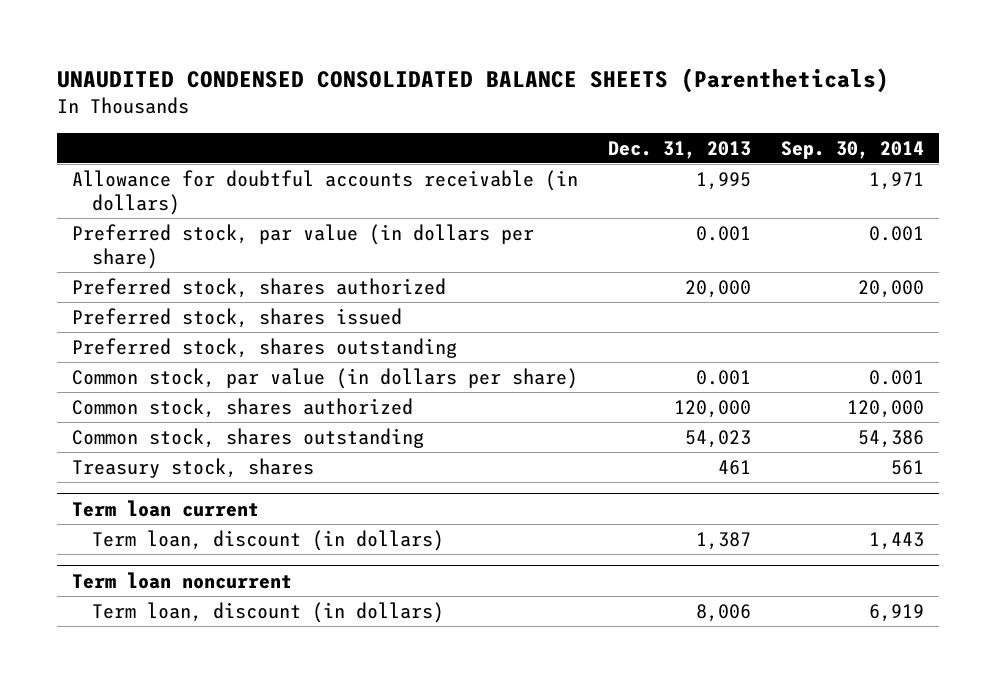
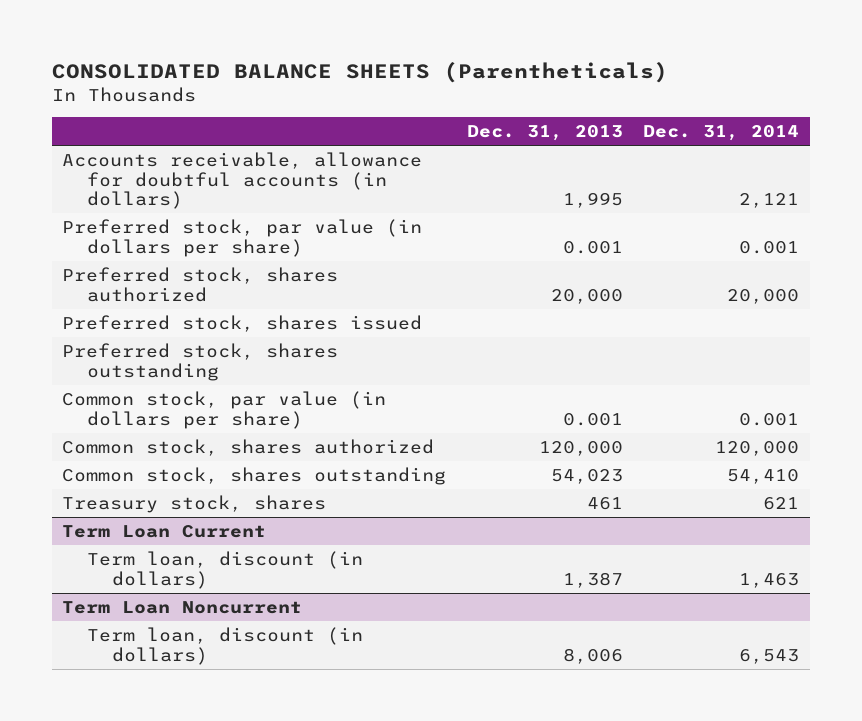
- UNAUDITED CONDENSED CONSOLIDATED BALANCE SHEETS (Parentheticals)
+ CONSOLIDATED BALANCE SHEETS (Parentheticals)
- | Dec. 31, 2013 | Sep. 30, 2014
+ | Dec. 31, 2013 | Dec. 31, 2014
- Allowance for doubtful accounts receivable (in dollars) | 1,995 | 1,971
+ Accounts receivable, allowance for doubtful accounts (in dollars) | 1,995 | 2,121
- Term loan current
+ Term Loan Current
- Term loan noncurrent
+ Term Loan Noncurrent

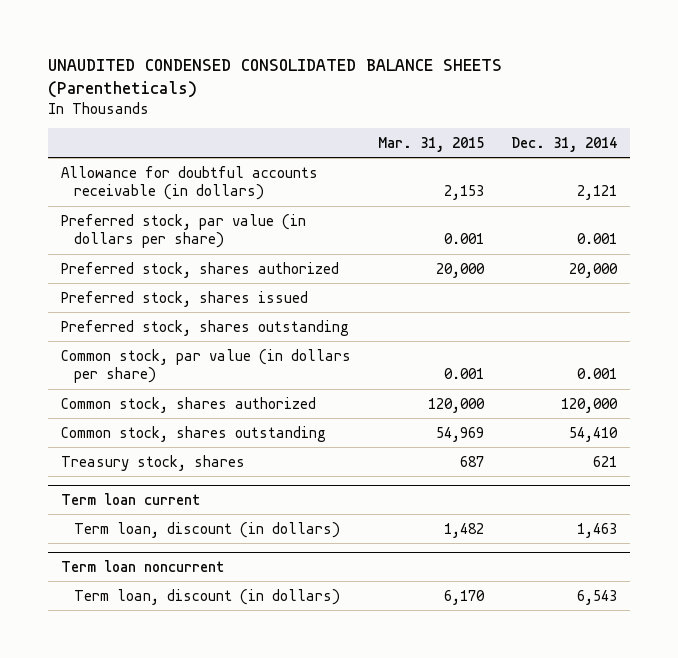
- CONSOLIDATED BALANCE SHEETS (Parentheticals)
+ UNAUDITED CONDENSED CONSOLIDATED BALANCE SHEETS (Parentheticals)
- | Dec. 31, 2013 | Dec. 31, 2014
+ | Mar. 31, 2015 | Dec. 31, 2014
- Accounts receivable, allowance for doubtful accounts (in dollars) | 1,995 | 2,121
+ Allowance for doubtful accounts receivable (in dollars) | 2,153 | 2,121
- Term Loan Current
+ Term loan current
- Term Loan Noncurrent
+ Term loan noncurrent

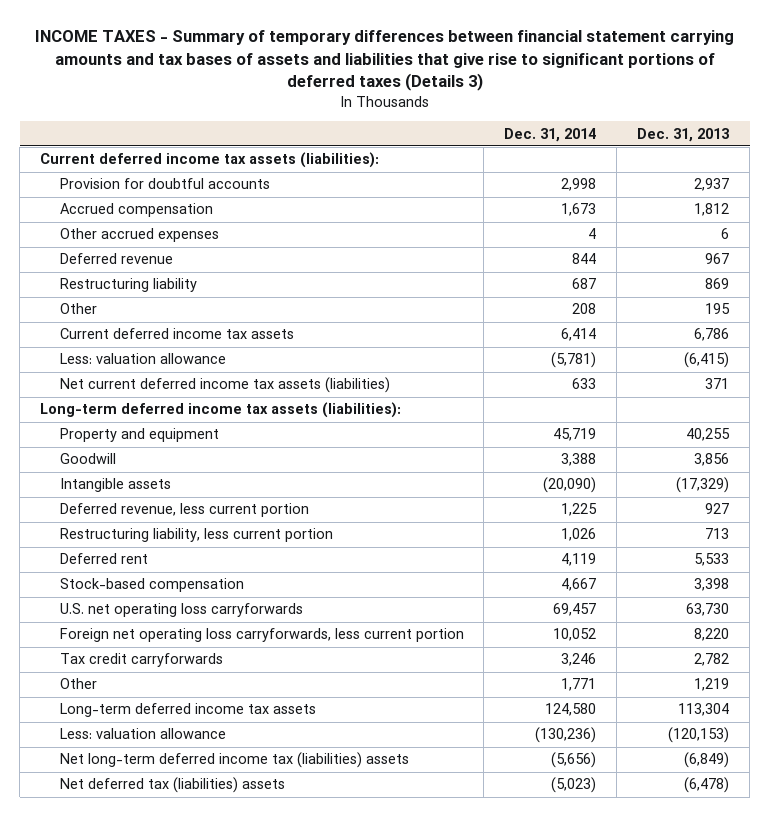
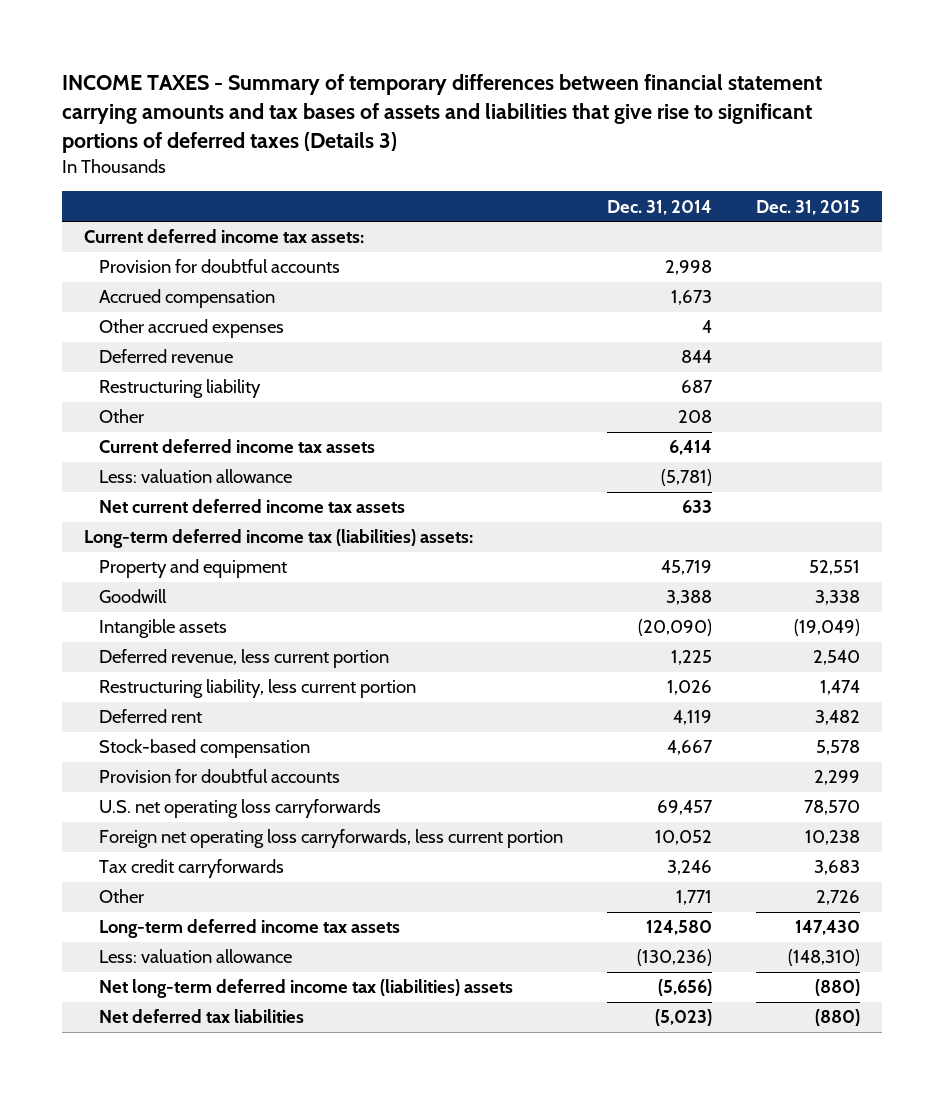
- | Dec. 31, 2014 | Dec. 31, 2013
+ | Dec. 31, 2014 | Dec. 31, 2015
- Current deferred income tax assets (liabilities):
+ Current deferred income tax assets:
- Net current deferred income tax assets (liabilities) | 633 | 371
- Long-term deferred income tax assets (liabilities):
+ Net current deferred income tax assets | 633 |
+ Long-term deferred income tax (liabilities) assets:
+ Provision for doubtful accounts | | 2,299
- Net deferred tax (liabilities) assets | (5,023) | (6,478)
+ Net deferred tax liabilities | (5,023) | (880)

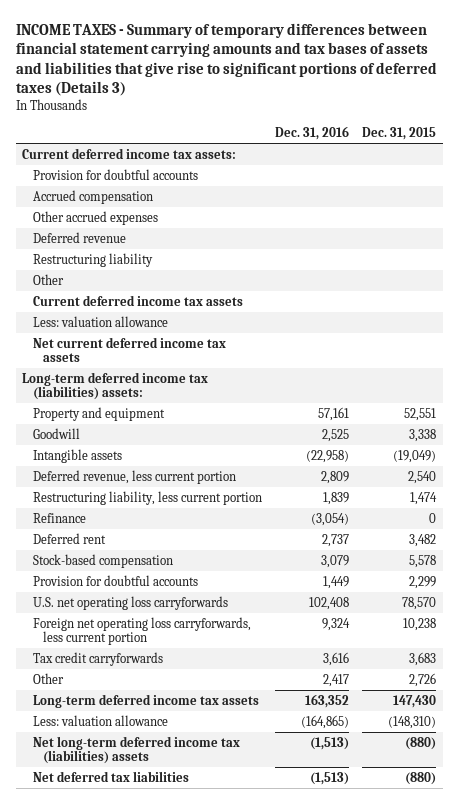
- | Dec. 31, 2014 | Dec. 31, 2015
+ | Dec. 31, 2016 | Dec. 31, 2015
+ Refinance | (3,054) | 0

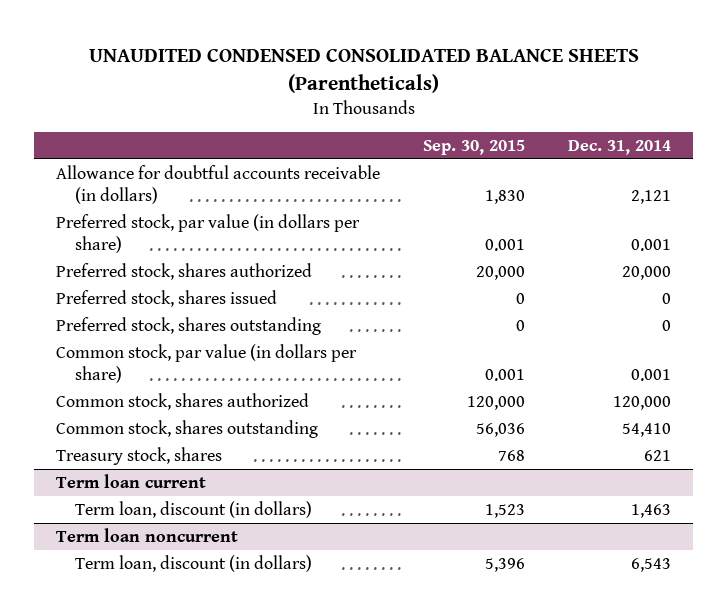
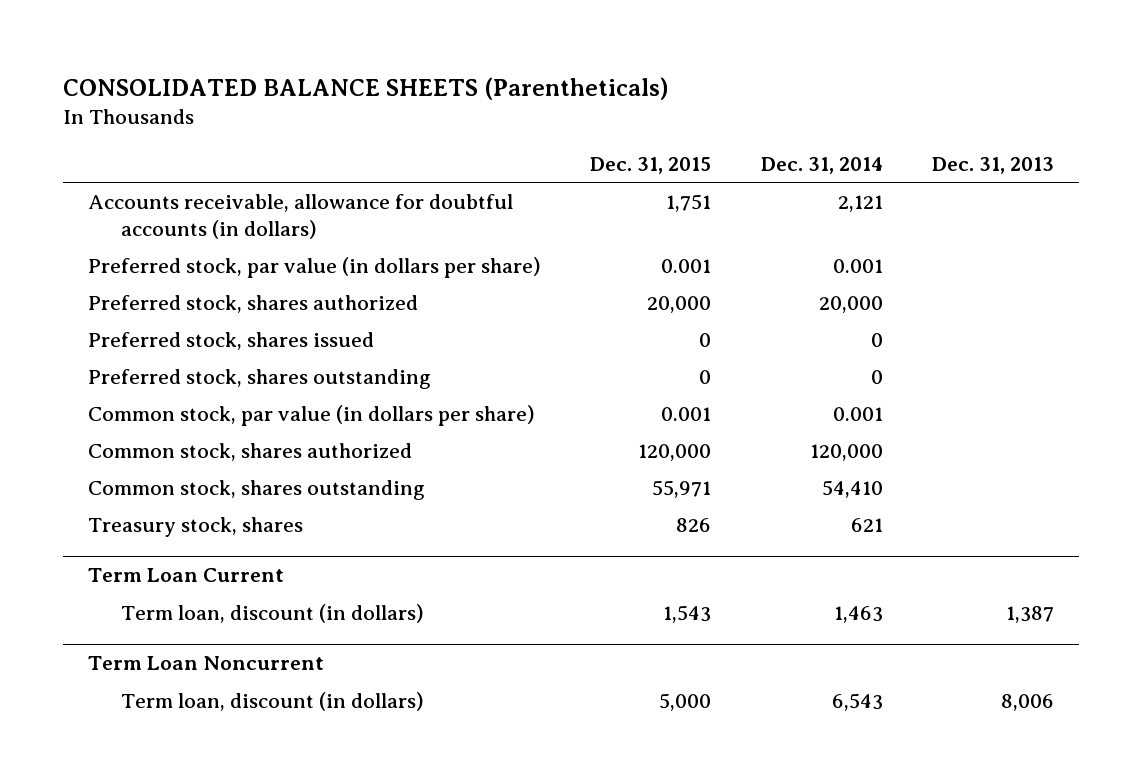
- UNAUDITED CONDENSED CONSOLIDATED BALANCE SHEETS (Parentheticals)
+ CONSOLIDATED BALANCE SHEETS (Parentheticals)
- | Sep. 30, 2015 | Dec. 31, 2014
+ | Dec. 31, 2015 | Dec. 31, 2014 | Dec. 31, 2013
- Allowance for doubtful accounts receivable (in dollars) | 1,830 | 2,121
+ Accounts receivable, allowance for doubtful accounts (in dollars) | 1,751 | 2,121 |
- Term loan current
+ Term Loan Current
- Term loan noncurrent
+ Term Loan Noncurrent

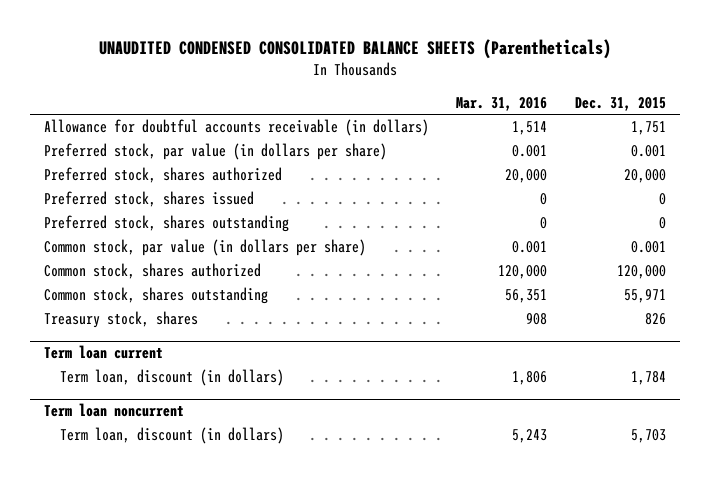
- CONSOLIDATED BALANCE SHEETS (Parentheticals)
+ UNAUDITED CONDENSED CONSOLIDATED BALANCE SHEETS (Parentheticals)
- | Dec. 31, 2015 | Dec. 31, 2014 | Dec. 31, 2013
+ | Mar. 31, 2016 | Dec. 31, 2015
- Accounts receivable, allowance for doubtful accounts (in dollars) | 1,751 | 2,121 |
+ Allowance for doubtful accounts receivable (in dollars) | 1,514 | 1,751
- Term Loan Current
- Term loan, discount (in dollars) | 1,543 | 1,463 | 1,387
- Term Loan Noncurrent
- Term loan, discount (in dollars) | 5,000 | 6,543 | 8,006
+ Term loan current
+ Term loan, discount (in dollars) | 1,806 | 1,784
+ Term loan noncurrent
+ Term loan, discount (in dollars) | 5,243 | 5,703

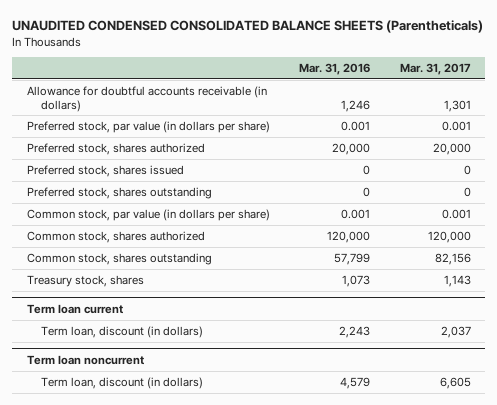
- | Mar. 31, 2016 | Dec. 31, 2015
+ | Mar. 31, 2016 | Mar. 31, 2017
- Allowance for doubtful accounts receivable (in dollars) | 1,514 | 1,751
+ Allowance for doubtful accounts receivable (in dollars) | 1,246 | 1,301
- Common stock, shares outstanding | 56,351 | 55,971
- Treasury stock, shares | 908 | 826
+ Common stock, shares outstanding | 57,799 | 82,156
+ Treasury stock, shares | 1,073 | 1,143
@ Term loan current
- Term loan, discount (in dollars) | 1,806 | 1,784
+ Term loan, discount (in dollars) | 2,243 | 2,037
@ Term loan noncurrent
- Term loan, discount (in dollars) | 5,243 | 5,703
+ Term loan, discount (in dollars) | 4,579 | 6,605

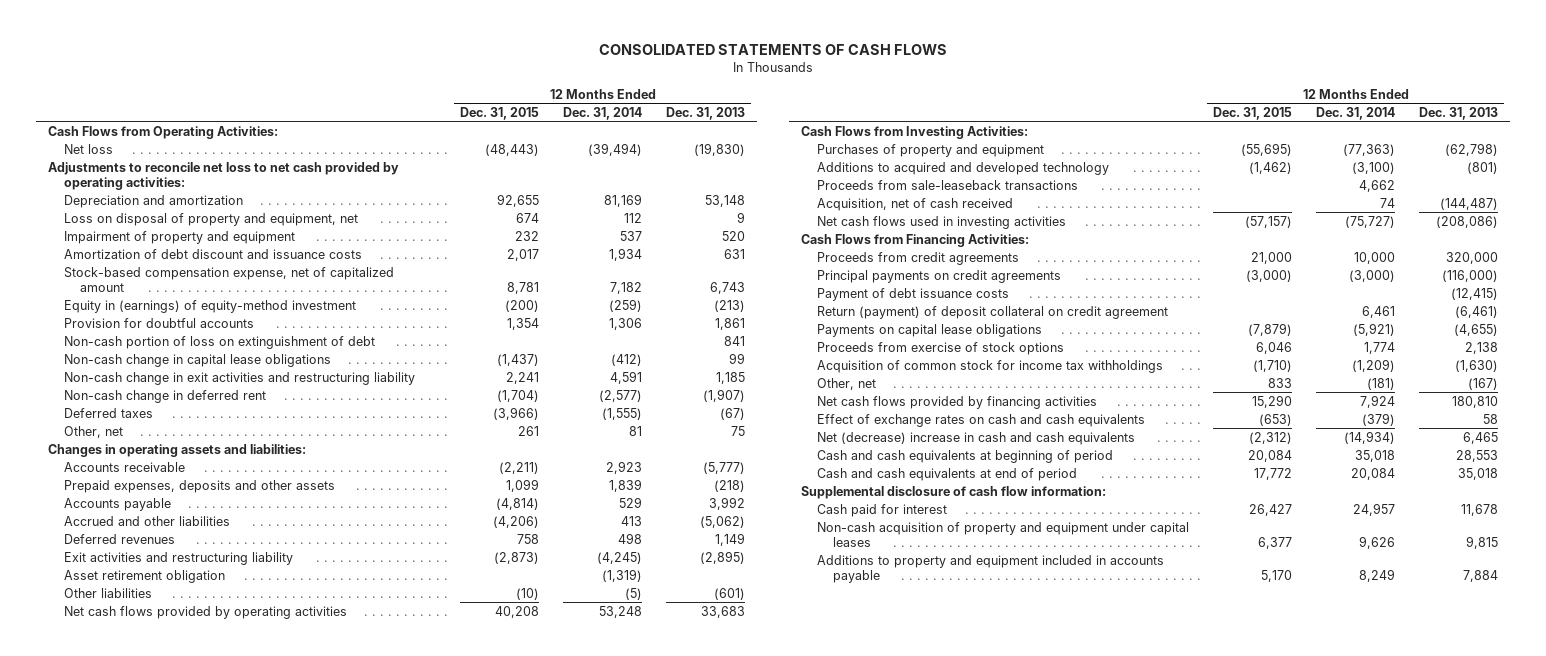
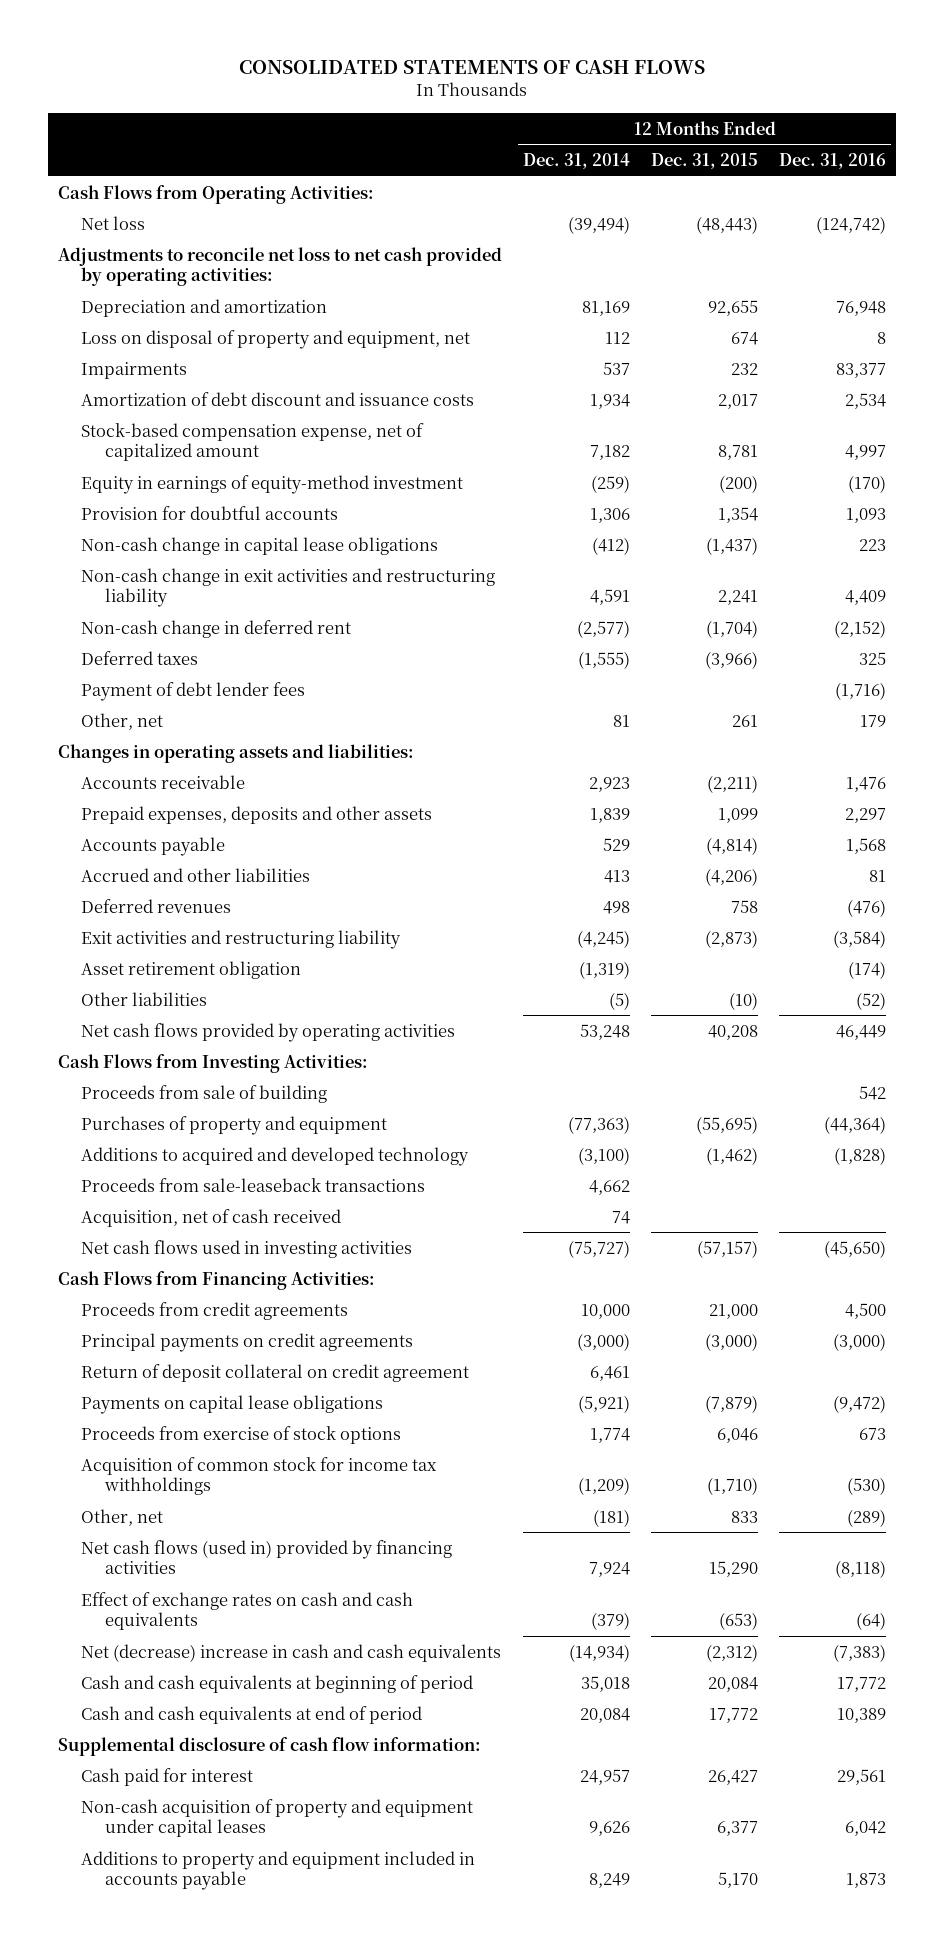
- | 12 Months Ended Dec. 31, 2015 | 12 Months Ended Dec. 31, 2014 | 12 Months Ended Dec. 31, 2013
+ | 12 Months Ended Dec. 31, 2014 | 12 Months Ended Dec. 31, 2015 | 12 Months Ended Dec. 31, 2016
- Impairment of property and equipment | 232 | 537 | 520
+ Impairments | 537 | 232 | 83,377
- Equity in (earnings) of equity-method investment | (200) | (259) | (213)
+ Equity in earnings of equity-method investment | (259) | (200) | (170)
- Non-cash portion of loss on extinguishment of debt | | | 841
+ Payment of debt lender fees | | | (1,716)
+ Proceeds from sale of building | | | 542
- Payment of debt issuance costs | | | (12,415)
- Return (payment) of deposit collateral on credit agreement | | 6,461 | (6,461)
+ Return of deposit collateral on credit agreement | 6,461 | |
- Net cash flows provided by financing activities | 15,290 | 7,924 | 180,810
+ Net cash flows (used in) provided by financing activities | 7,924 | 15,290 | (8,118)

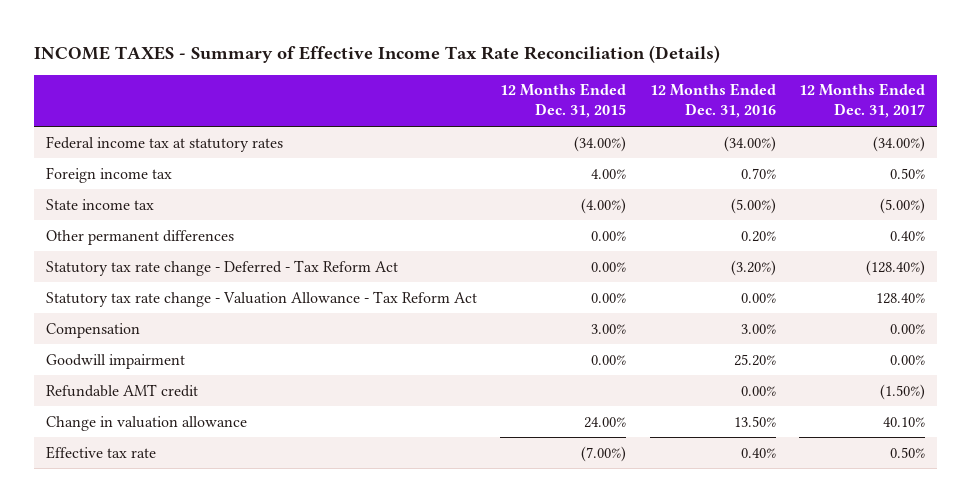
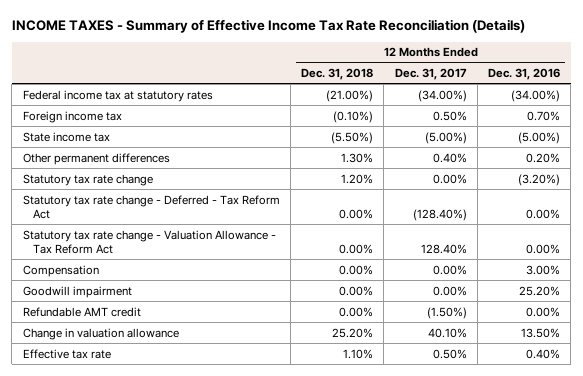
- | 12 Months Ended Dec. 31, 2015 | 12 Months Ended Dec. 31, 2016 | 12 Months Ended Dec. 31, 2017
+ | 12 Months Ended Dec. 31, 2018 | 12 Months Ended Dec. 31, 2017 | 12 Months Ended Dec. 31, 2016
- Statutory tax rate change - Deferred - Tax Reform Act | 0.00% | (3.20%) | (128.40%)
+ Statutory tax rate change | 1.20% | 0.00% | (3.20%)
+ Statutory tax rate change - Deferred - Tax Reform Act | 0.00% | (128.40%) | 0.00%

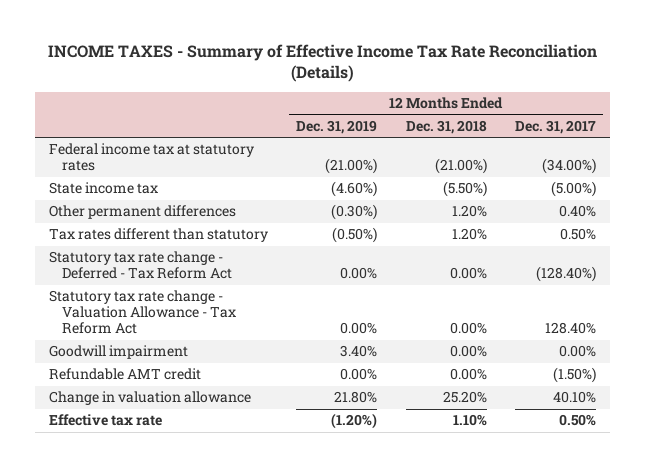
- | 12 Months Ended Dec. 31, 2018 | 12 Months Ended Dec. 31, 2017 | 12 Months Ended Dec. 31, 2016
+ | 12 Months Ended Dec. 31, 2019 | 12 Months Ended Dec. 31, 2018 | 12 Months Ended Dec. 31, 2017
- Foreign income tax | (0.10%) | 0.50% | 0.70%
- Other permanent differences | 1.30% | 0.40% | 0.20%
- Statutory tax rate change | 1.20% | 0.00% | (3.20%)
+ Other permanent differences | (0.30%) | 1.20% | 0.40%
+ Tax rates different than statutory | (0.50%) | 1.20% | 0.50%
- Compensation | 0.00% | 0.00% | 3.00%

